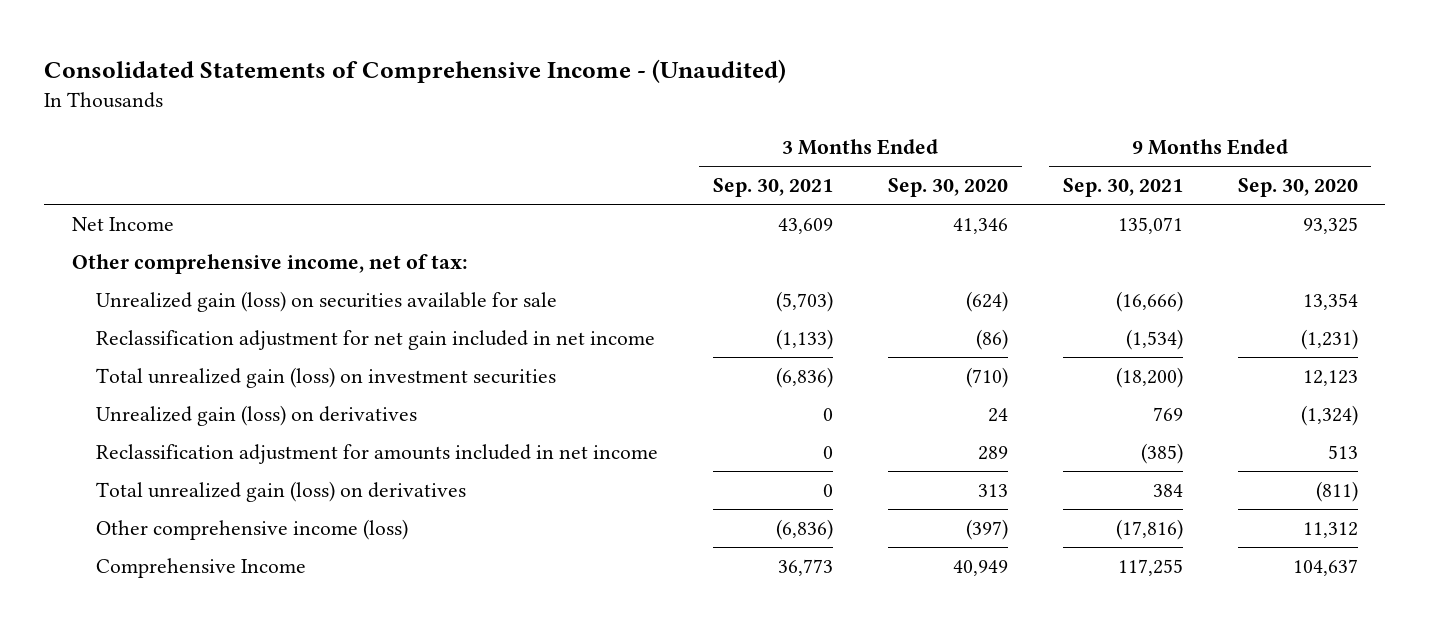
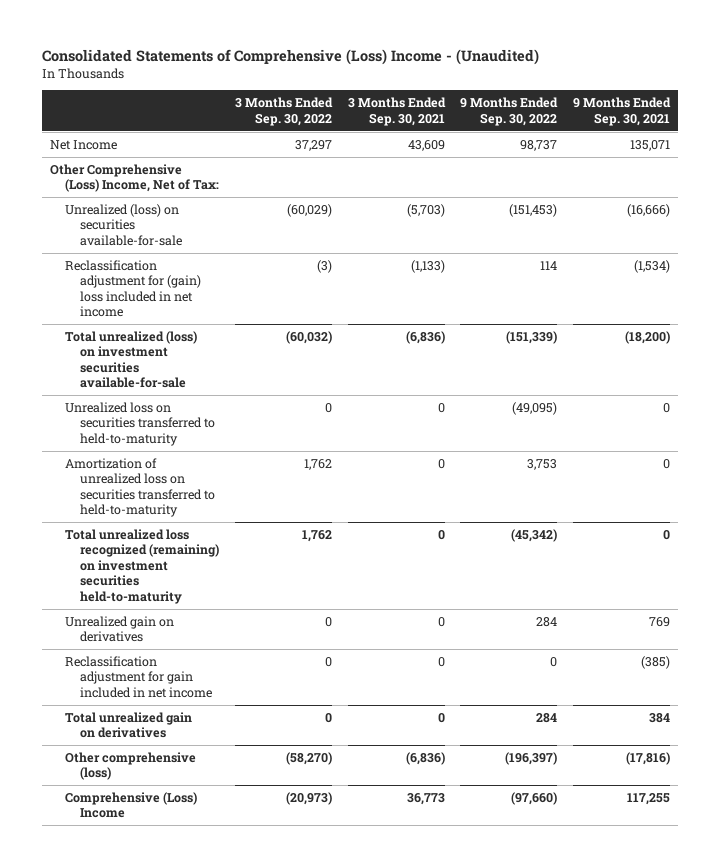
- Consolidated Statements of Comprehensive Income - (Unaudited)
+ Consolidated Statements of Comprehensive (Loss) Income - (Unaudited)
- | 3 Months Ended Sep. 30, 2021 | 3 Months Ended Sep. 30, 2020 | 9 Months Ended Sep. 30, 2021 | 9 Months Ended Sep. 30, 2020
+ | 3 Months Ended Sep. 30, 2022 | 3 Months Ended Sep. 30, 2021 | 9 Months Ended Sep. 30, 2022 | 9 Months Ended Sep. 30, 2021
- Other comprehensive income, net of tax:
- Unrealized gain (loss) on securities available for sale | (5,703) | (624) | (16,666) | 13,354
- Reclassification adjustment for net gain included in net income | (1,133) | (86) | (1,534) | (1,231)
- Total unrealized gain (loss) on investment securities | (6,836) | (710) | (18,200) | 12,123
- Unrealized gain (loss) on derivatives | 0 | 24 | 769 | (1,324)
- Reclassification adjustment for amounts included in net income | 0 | 289 | (385) | 513
- Total unrealized gain (loss) on derivatives | 0 | 313 | 384 | (811)
- Other comprehensive income (loss) | (6,836) | (397) | (17,816) | 11,312
- Comprehensive Income | 36,773 | 40,949 | 117,255 | 104,637
+ Other Comprehensive (Loss) Income, Net of Tax:
+ Unrealized (loss) on securities available-for-sale | (60,029) | (5,703) | (151,453) | (16,666)
+ Reclassification adjustment for (gain) loss included in net income | (3) | (1,133) | 114 | (1,534)
+ Total unrealized (loss) on investment securities available-for-sale | (60,032) | (6,836) | (151,339) | (18,200)
+ Unrealized loss on securities transferred to held-to-maturity | 0 | 0 | (49,095) | 0
+ Amortization of unrealized loss on securities transferred to held-to-maturity | 1,762 | 0 | 3,753 | 0
+ Total unrealized loss recognized (remaining) on investment securities held-to-maturity | 1,762 | 0 | (45,342) | 0
+ Unrealized gain on derivatives | 0 | 0 | 284 | 769
+ Reclassification adjustment for gain included in net income | 0 | 0 | 0 | (385)
+ Total unrealized gain on derivatives | 0 | 0 | 284 | 384
+ Other comprehensive (loss) | (58,270) | (6,836) | (196,397) | (17,816)
+ Comprehensive (Loss) Income | (20,973) | 36,773 | (97,660) | 117,255

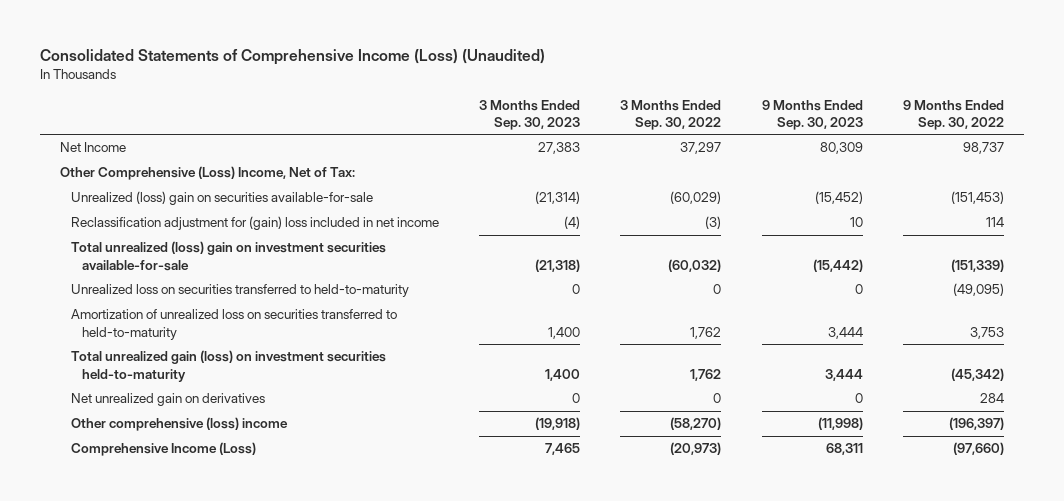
- Consolidated Statements of Comprehensive (Loss) Income - (Unaudited)
+ Consolidated Statements of Comprehensive Income (Loss) (Unaudited)
- | 3 Months Ended Sep. 30, 2022 | 3 Months Ended Sep. 30, 2021 | 9 Months Ended Sep. 30, 2022 | 9 Months Ended Sep. 30, 2021
+ | 3 Months Ended Sep. 30, 2023 | 3 Months Ended Sep. 30, 2022 | 9 Months Ended Sep. 30, 2023 | 9 Months Ended Sep. 30, 2022
- Unrealized (loss) on securities available-for-sale | (60,029) | (5,703) | (151,453) | (16,666)
+ Unrealized (loss) gain on securities available-for-sale | (21,314) | (60,029) | (15,452) | (151,453)
- Total unrealized (loss) on investment securities available-for-sale | (60,032) | (6,836) | (151,339) | (18,200)
+ Total unrealized (loss) gain on investment securities available-for-sale | (21,318) | (60,032) | (15,442) | (151,339)
- Total unrealized loss recognized (remaining) on investment securities held-to-maturity | 1,762 | 0 | (45,342) | 0
- Unrealized gain on derivatives | 0 | 0 | 284 | 769
- Reclassification adjustment for gain included in net income | 0 | 0 | 0 | (385)
- Total unrealized gain on derivatives | 0 | 0 | 284 | 384
- Other comprehensive (loss) | (58,270) | (6,836) | (196,397) | (17,816)
- Comprehensive (Loss) Income | (20,973) | 36,773 | (97,660) | 117,255
+ Total unrealized gain (loss) on investment securities held-to-maturity | 1,400 | 1,762 | 3,444 | (45,342)
+ Net unrealized gain on derivatives | 0 | 0 | 0 | 284
+ Other comprehensive (loss) income | (19,918) | (58,270) | (11,998) | (196,397)
+ Comprehensive Income (Loss) | 7,465 | (20,973) | 68,311 | (97,660)

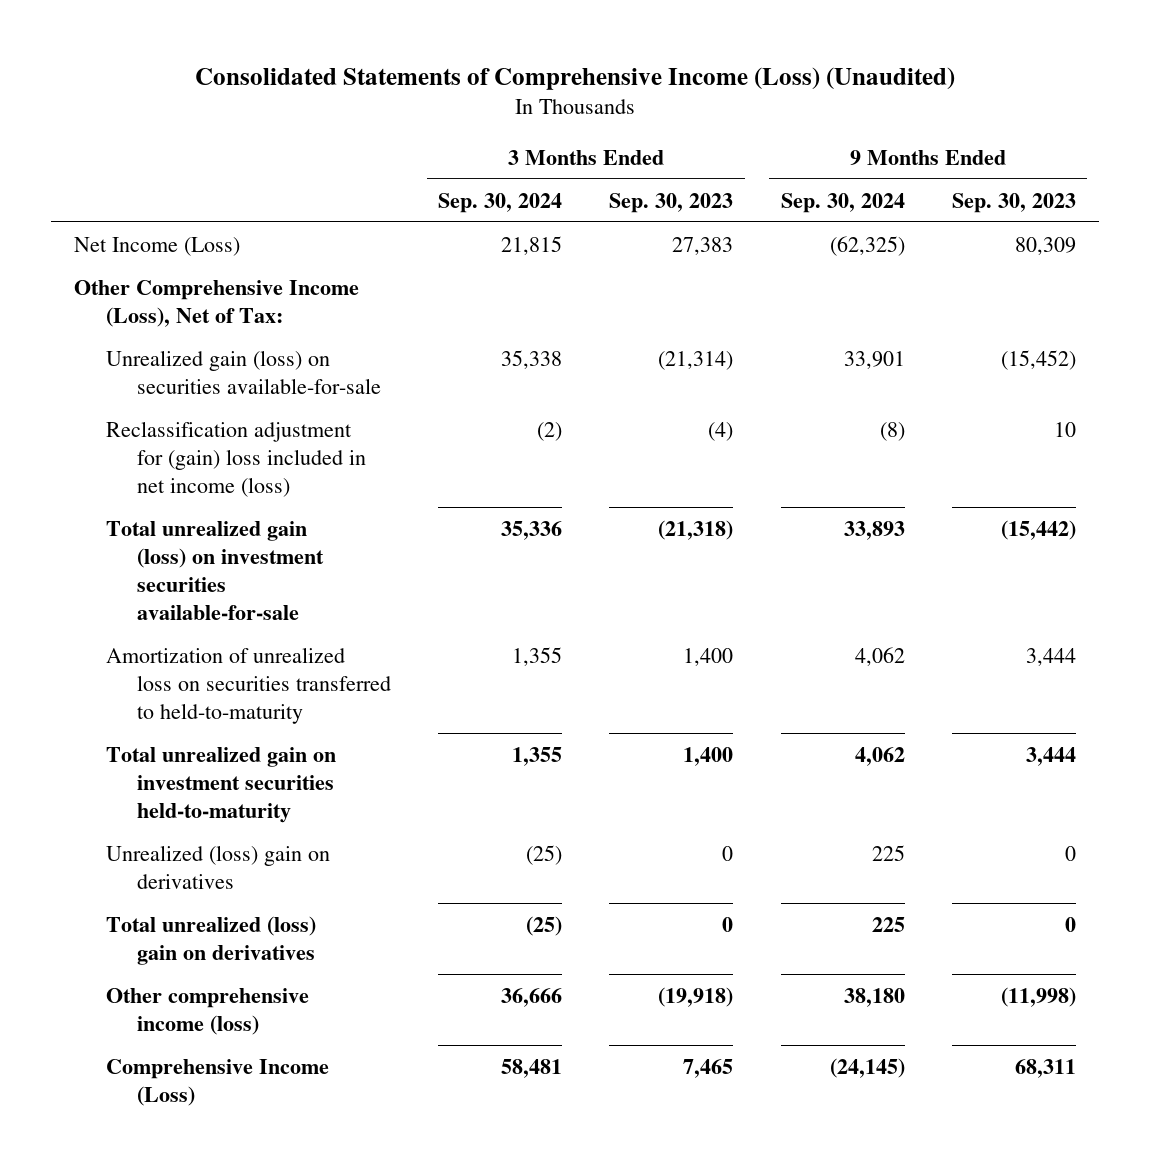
- | 3 Months Ended Sep. 30, 2023 | 3 Months Ended Sep. 30, 2022 | 9 Months Ended Sep. 30, 2023 | 9 Months Ended Sep. 30, 2022
+ | 3 Months Ended Sep. 30, 2024 | 3 Months Ended Sep. 30, 2023 | 9 Months Ended Sep. 30, 2024 | 9 Months Ended Sep. 30, 2023
- Net Income | 27,383 | 37,297 | 80,309 | 98,737
- Other Comprehensive (Loss) Income, Net of Tax:
- Unrealized (loss) gain on securities available-for-sale | (21,314) | (60,029) | (15,452) | (151,453)
- Reclassification adjustment for (gain) loss included in net income | (4) | (3) | 10 | 114
- Total unrealized (loss) gain on investment securities available-for-sale | (21,318) | (60,032) | (15,442) | (151,339)
- Unrealized loss on securities transferred to held-to-maturity | 0 | 0 | 0 | (49,095)
+ Net Income (Loss) | 21,815 | 27,383 | (62,325) | 80,309
+ Other Comprehensive Income (Loss), Net of Tax:
+ Unrealized gain (loss) on securities available-for-sale | 35,338 | (21,314) | 33,901 | (15,452)
+ Reclassification adjustment for (gain) loss included in net income (loss) | (2) | (4) | (8) | 10
+ Total unrealized gain (loss) on investment securities available-for-sale | 35,336 | (21,318) | 33,893 | (15,442)
- Total unrealized gain (loss) on investment securities held-to-maturity | 1,400 | 1,762 | 3,444 | (45,342)
- Net unrealized gain on derivatives | 0 | 0 | 0 | 284
- Other comprehensive (loss) income | (19,918) | (58,270) | (11,998) | (196,397)
+ Total unrealized gain on investment securities held-to-maturity | 1,355 | 1,400 | 4,062 | 3,444
+ Unrealized (loss) gain on derivatives | (25) | 0 | 225 | 0
+ Total unrealized (loss) gain on derivatives | (25) | 0 | 225 | 0
+ Other comprehensive income (loss) | 36,666 | (19,918) | 38,180 | (11,998)

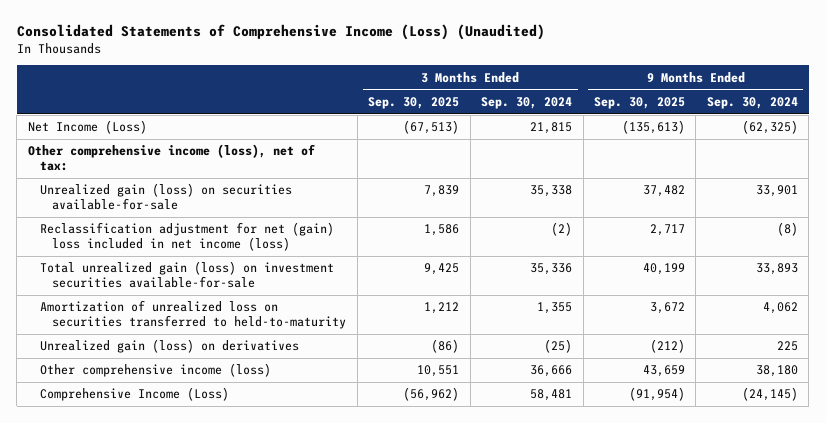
- | 3 Months Ended Sep. 30, 2024 | 3 Months Ended Sep. 30, 2023 | 9 Months Ended Sep. 30, 2024 | 9 Months Ended Sep. 30, 2023
+ | 3 Months Ended Sep. 30, 2025 | 3 Months Ended Sep. 30, 2024 | 9 Months Ended Sep. 30, 2025 | 9 Months Ended Sep. 30, 2024
- Other Comprehensive Income (Loss), Net of Tax:
+ Other comprehensive income (loss), net of tax:
- Reclassification adjustment for (gain) loss included in net income (loss) | (2) | (4) | (8) | 10
+ Reclassification adjustment for net (gain) loss included in net income (loss) | 1,586 | (2) | 2,717 | (8)
- Total unrealized gain on investment securities held-to-maturity | 1,355 | 1,400 | 4,062 | 3,444
- Unrealized (loss) gain on derivatives | (25) | 0 | 225 | 0
- Total unrealized (loss) gain on derivatives | (25) | 0 | 225 | 0
+ Unrealized gain (loss) on derivatives | (86) | (25) | (212) | 225

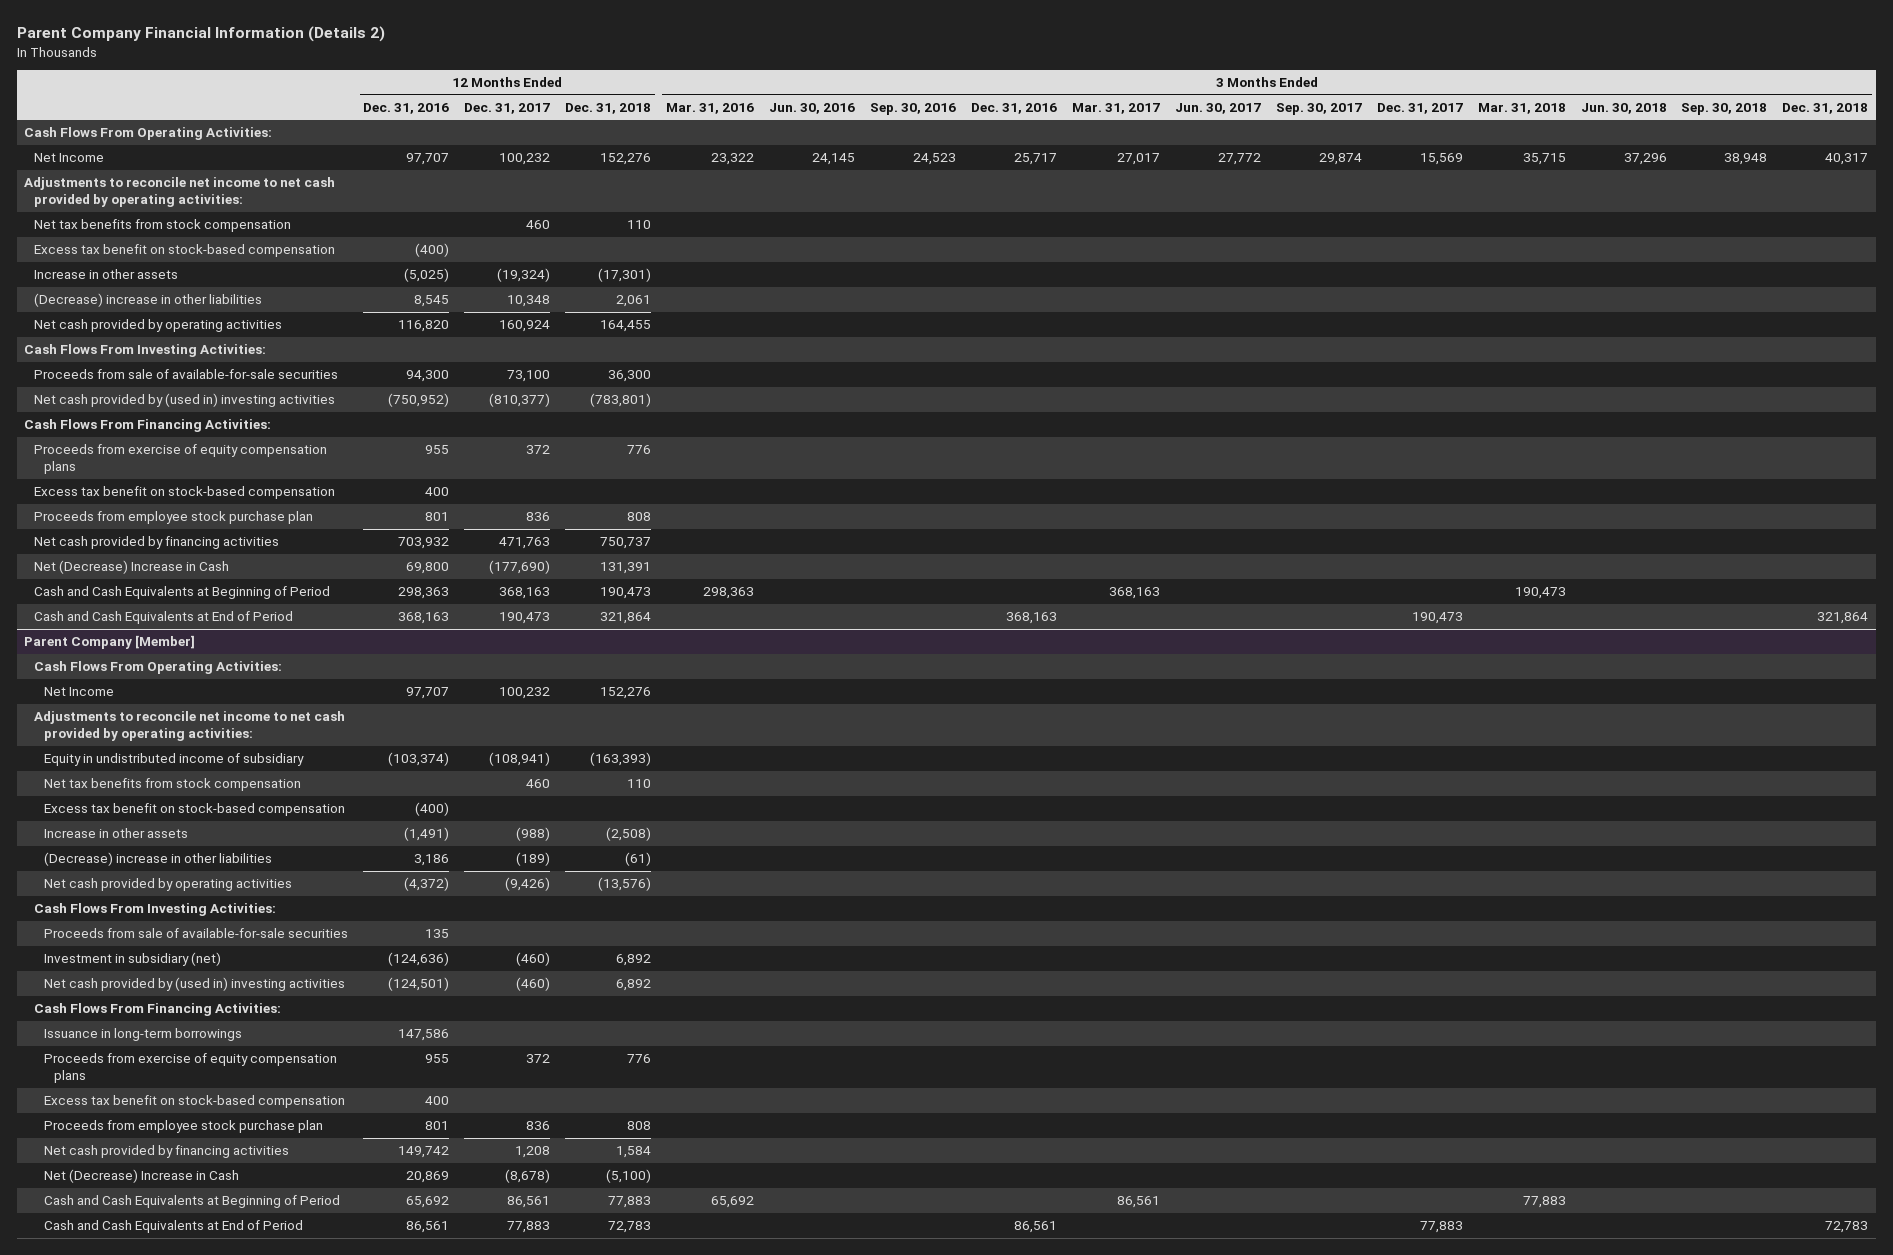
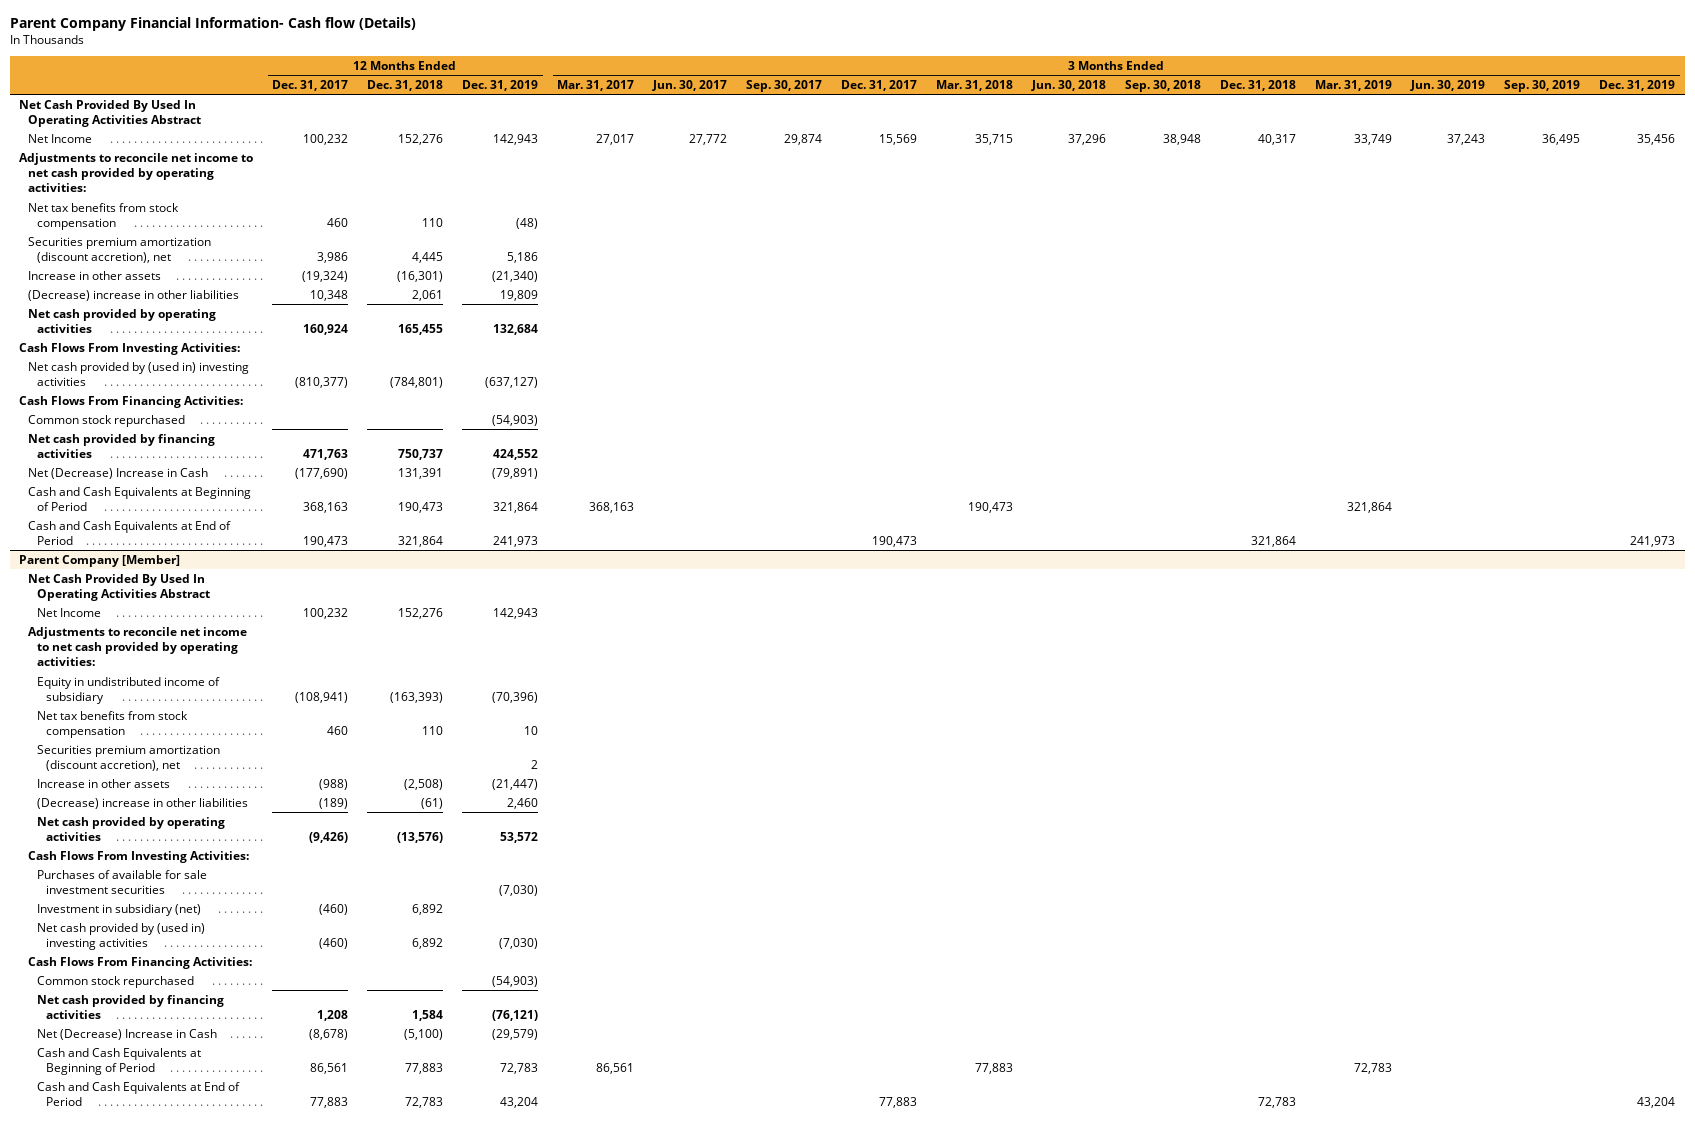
- Parent Company Financial Information (Details 2)
+ Parent Company Financial Information- Cash flow (Details)
- | 12 Months Ended Dec. 31, 2016 | 12 Months Ended Dec. 31, 2017 | 12 Months Ended Dec. 31, 2018 | 3 Months Ended Mar. 31, 2016 | 3 Months Ended Jun. 30, 2016 | 3 Months Ended Sep. 30, 2016 | 3 Months Ended Dec. 31, 2016 | 3 Months Ended Mar. 31, 2017 | 3 Months Ended Jun. 30, 2017 | 3 Months Ended Sep. 30, 2017 | 3 Months Ended Dec. 31, 2017 | 3 Months Ended Mar. 31, 2018 | 3 Months Ended Jun. 30, 2018 | 3 Months Ended Sep. 30, 2018 | 3 Months Ended Dec. 31, 2018
+ | 12 Months Ended Dec. 31, 2017 | 12 Months Ended Dec. 31, 2018 | 12 Months Ended Dec. 31, 2019 | 3 Months Ended Mar. 31, 2017 | 3 Months Ended Jun. 30, 2017 | 3 Months Ended Sep. 30, 2017 | 3 Months Ended Dec. 31, 2017 | 3 Months Ended Mar. 31, 2018 | 3 Months Ended Jun. 30, 2018 | 3 Months Ended Sep. 30, 2018 | 3 Months Ended Dec. 31, 2018 | 3 Months Ended Mar. 31, 2019 | 3 Months Ended Jun. 30, 2019 | 3 Months Ended Sep. 30, 2019 | 3 Months Ended Dec. 31, 2019
- Cash Flows From Operating Activities:
+ Net Cash Provided By Used In Operating Activities Abstract
- Excess tax benefit on stock-based compensation | (400) | | | | | | | | | | | | | |
- Increase in other assets | (5,025) | (19,324) | (17,301) | | | | | | | | | | | |
+ Securities premium amortization (discount accretion), net | 3,986 | 4,445 | 5,186 | | | | | | | | | | | |
+ Increase in other assets | (19,324) | (16,301) | (21,340) | | | | | | | | | | | |
- Net cash provided by operating activities | 116,820 | 160,924 | 164,455 | | | | | | | | | | | |
+ Net cash provided by operating activities | 160,924 | 165,455 | 132,684 | | | | | | | | | | | |
- Proceeds from sale of available-for-sale securities | 94,300 | 73,100 | 36,300 | | | | | | | | | | | |
- Net cash provided by (used in) investing activities | (750,952) | (810,377) | (783,801) | | | | | | | | | | | |
+ Net cash provided by (used in) investing activities | (810,377) | (784,801) | (637,127) | | | | | | | | | | | |
- Proceeds from exercise of equity compensation plans | 955 | 372 | 776 | | | | | | | | | | | |
- Excess tax benefit on stock-based compensation | 400 | | | | | | | | | | | | | |
- Proceeds from employee stock purchase plan | 801 | 836 | 808 | | | | | | | | | | | |
+ Common stock repurchased | | | (54,903) | | | | | | | | | | | |
@ Parent Company [Member]
- Cash Flows From Operating Activities:
+ Net Cash Provided By Used In Operating Activities Abstract
- Excess tax benefit on stock-based compensation | (400) | | | | | | | | | | | | | |
+ Securities premium amortization (discount accretion), net | | | 2 | | | | | | | | | | | |
- Proceeds from sale of available-for-sale securities | 135 | | | | | | | | | | | | | |
+ Purchases of available for sale investment securities | | | (7,030) | | | | | | | | | | | |
- Issuance in long-term borrowings | 147,586 | | | | | | | | | | | | | |
- Proceeds from exercise of equity compensation plans | 955 | 372 | 776 | | | | | | | | | | | |
- Excess tax benefit on stock-based compensation | 400 | | | | | | | | | | | | | |
- Proceeds from employee stock purchase plan | 801 | 836 | 808 | | | | | | | | | | | |
+ Common stock repurchased | | | (54,903) | | | | | | | | | | | |

